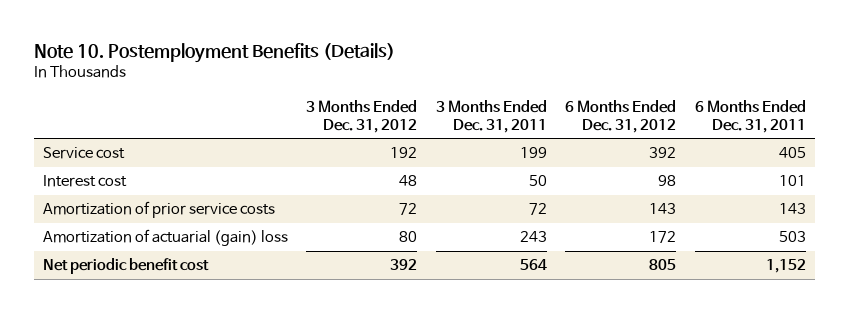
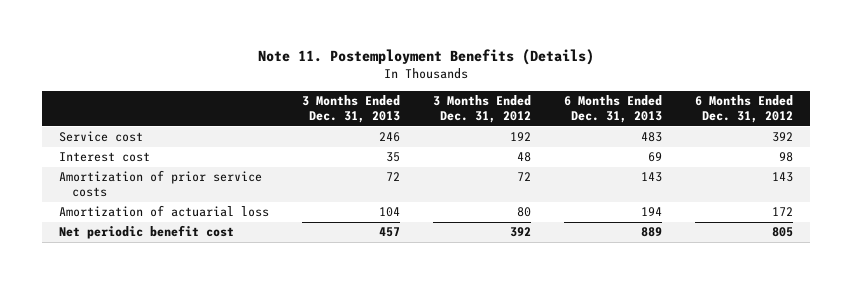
- Note 10. Postemployment Benefits (Details)
+ Note 11. Postemployment Benefits (Details)
- | 3 Months Ended Dec. 31, 2012 | 3 Months Ended Dec. 31, 2011 | 6 Months Ended Dec. 31, 2012 | 6 Months Ended Dec. 31, 2011
+ | 3 Months Ended Dec. 31, 2013 | 3 Months Ended Dec. 31, 2012 | 6 Months Ended Dec. 31, 2013 | 6 Months Ended Dec. 31, 2012
- Amortization of actuarial (gain) loss | 80 | 243 | 172 | 503
+ Amortization of actuarial loss | 104 | 80 | 194 | 172

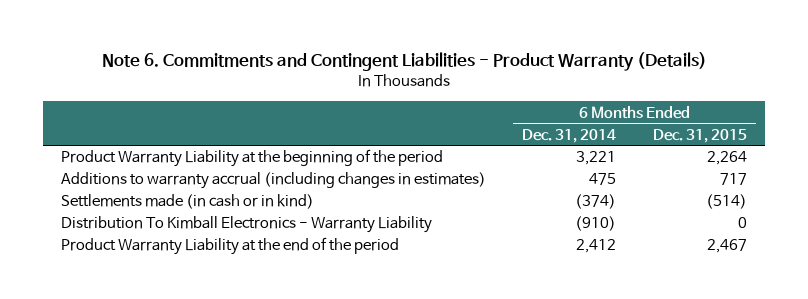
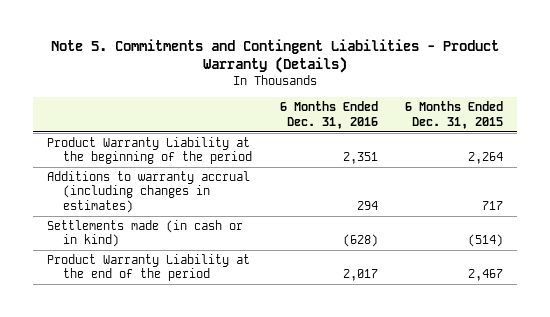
- Note 6. Commitments and Contingent Liabilities - Product Warranty (Details)
+ Note 5. Commitments and Contingent Liabilities - Product Warranty (Details)
- | 6 Months Ended Dec. 31, 2014 | 6 Months Ended Dec. 31, 2015
+ | 6 Months Ended Dec. 31, 2016 | 6 Months Ended Dec. 31, 2015
- Distribution To Kimball Electronics - Warranty Liability | (910) | 0

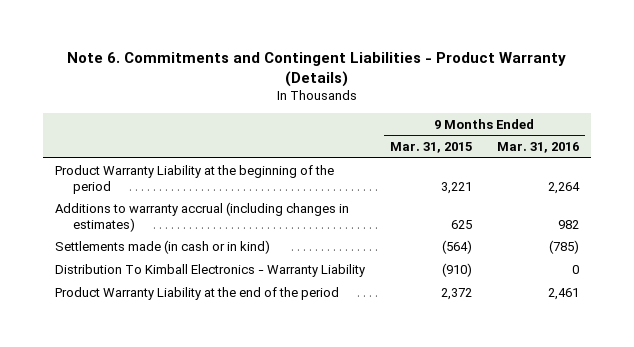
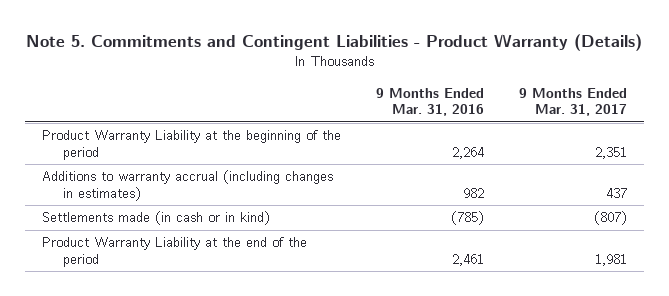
- Note 6. Commitments and Contingent Liabilities - Product Warranty (Details)
+ Note 5. Commitments and Contingent Liabilities - Product Warranty (Details)
- | 9 Months Ended Mar. 31, 2015 | 9 Months Ended Mar. 31, 2016
+ | 9 Months Ended Mar. 31, 2016 | 9 Months Ended Mar. 31, 2017
- Distribution To Kimball Electronics - Warranty Liability | (910) | 0

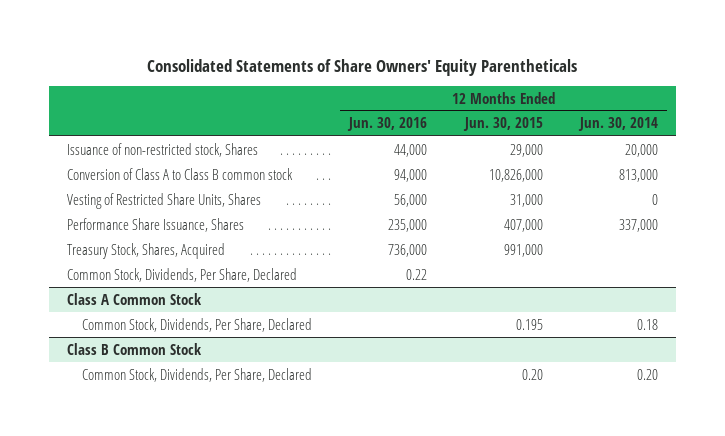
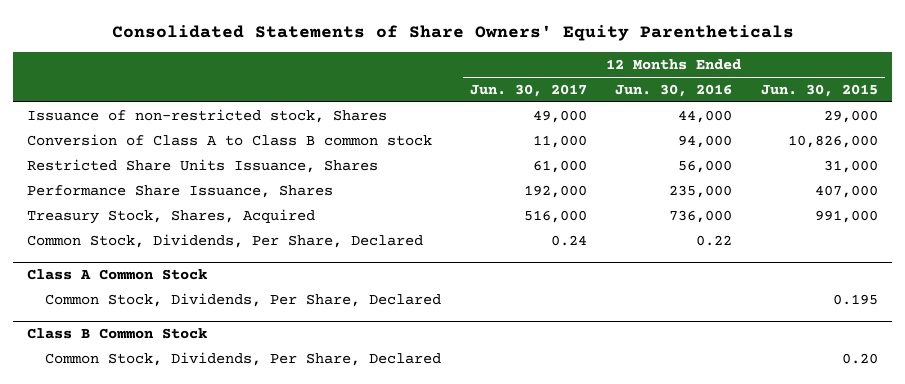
- | 12 Months Ended Jun. 30, 2016 | 12 Months Ended Jun. 30, 2015 | 12 Months Ended Jun. 30, 2014
+ | 12 Months Ended Jun. 30, 2017 | 12 Months Ended Jun. 30, 2016 | 12 Months Ended Jun. 30, 2015
- Vesting of Restricted Share Units, Shares | 56,000 | 31,000 | 0
+ Restricted Share Units Issuance, Shares | 61,000 | 56,000 | 31,000

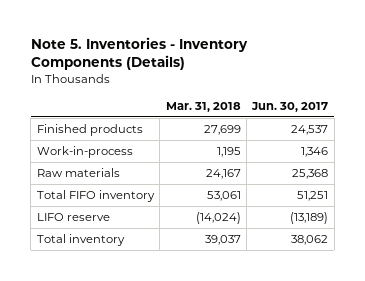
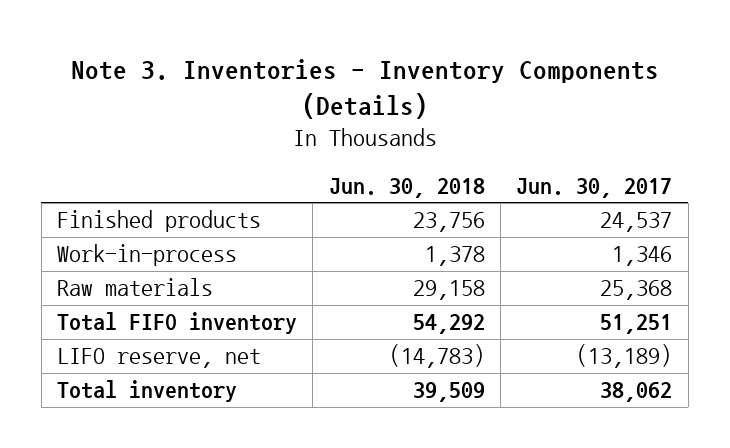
- Note 5. Inventories - Inventory Components (Details)
+ Note 3. Inventories - Inventory Components (Details)
- | Mar. 31, 2018 | Jun. 30, 2017
+ | Jun. 30, 2018 | Jun. 30, 2017
- LIFO reserve | (14,024) | (13,189)
+ LIFO reserve, net | (14,783) | (13,189)

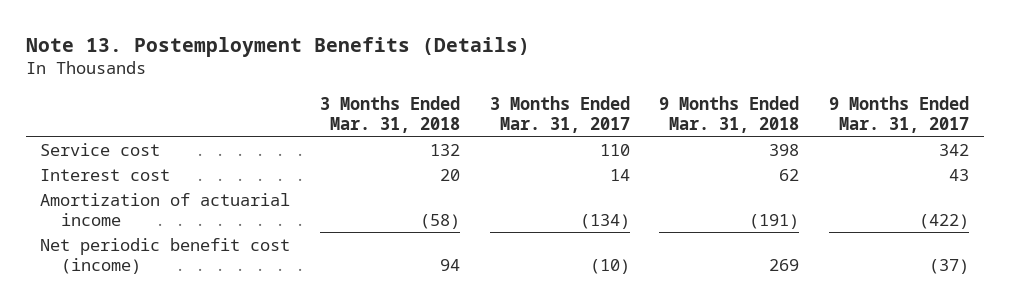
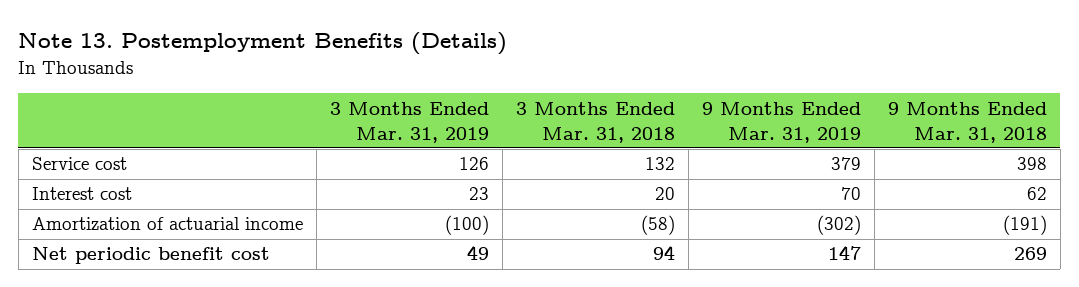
- | 3 Months Ended Mar. 31, 2018 | 3 Months Ended Mar. 31, 2017 | 9 Months Ended Mar. 31, 2018 | 9 Months Ended Mar. 31, 2017
+ | 3 Months Ended Mar. 31, 2019 | 3 Months Ended Mar. 31, 2018 | 9 Months Ended Mar. 31, 2019 | 9 Months Ended Mar. 31, 2018
- Net periodic benefit cost (income) | 94 | (10) | 269 | (37)
+ Net periodic benefit cost | 49 | 94 | 147 | 269

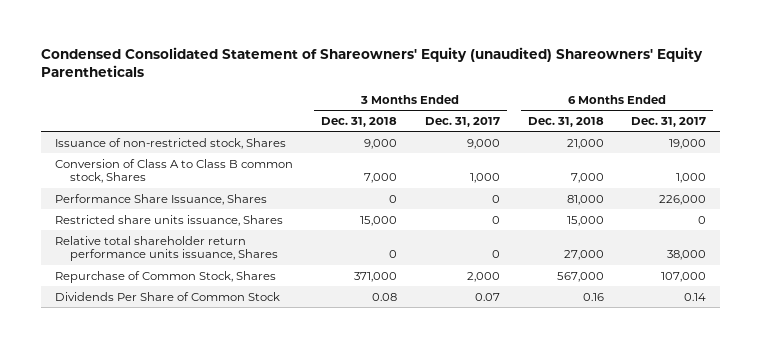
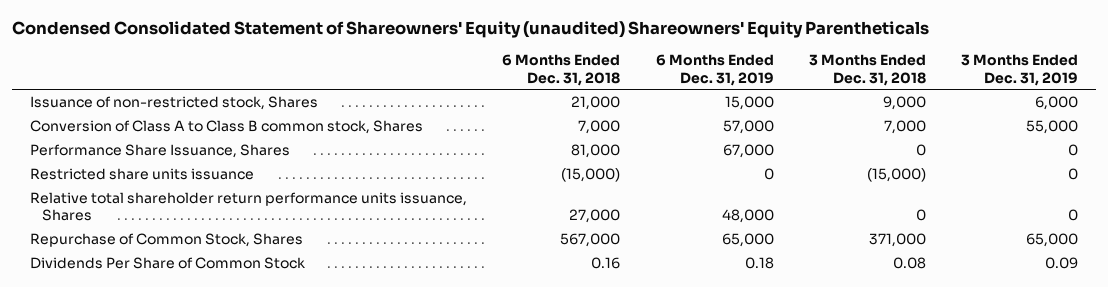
- | 3 Months Ended Dec. 31, 2018 | 3 Months Ended Dec. 31, 2017 | 6 Months Ended Dec. 31, 2018 | 6 Months Ended Dec. 31, 2017
+ | 6 Months Ended Dec. 31, 2018 | 6 Months Ended Dec. 31, 2019 | 3 Months Ended Dec. 31, 2018 | 3 Months Ended Dec. 31, 2019
- Restricted share units issuance, Shares | 15,000 | 0 | 15,000 | 0
+ Restricted share units issuance | (15,000) | 0 | (15,000) | 0

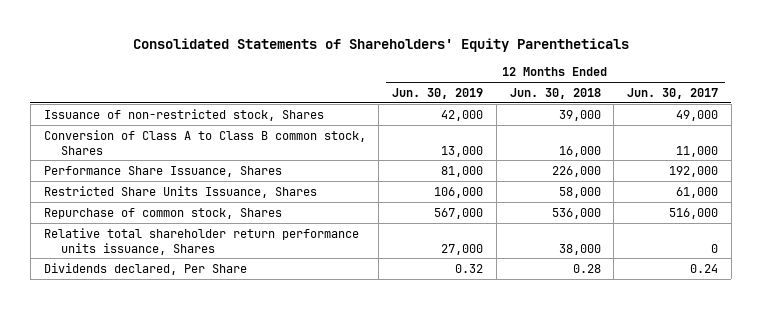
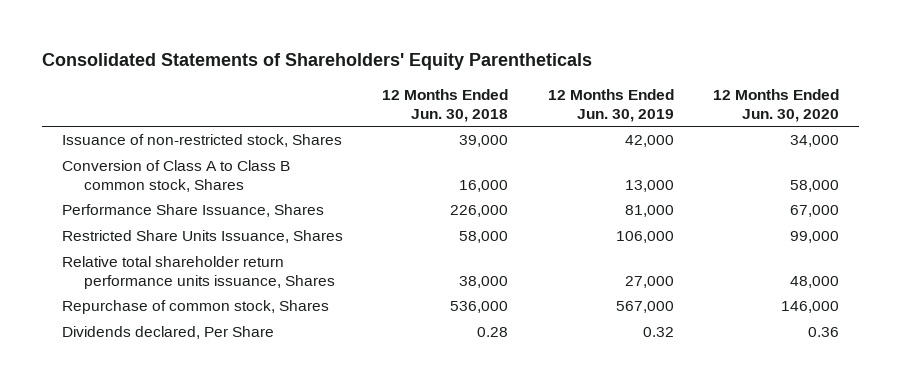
- | 12 Months Ended Jun. 30, 2019 | 12 Months Ended Jun. 30, 2018 | 12 Months Ended Jun. 30, 2017
+ | 12 Months Ended Jun. 30, 2018 | 12 Months Ended Jun. 30, 2019 | 12 Months Ended Jun. 30, 2020
moved down: Repurchase of common stock, Shares | 536,000 | 567,000 | 146,000

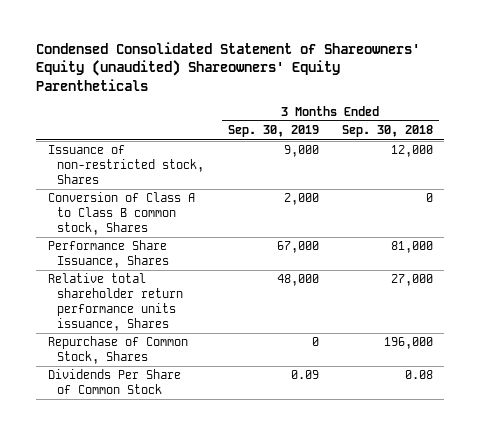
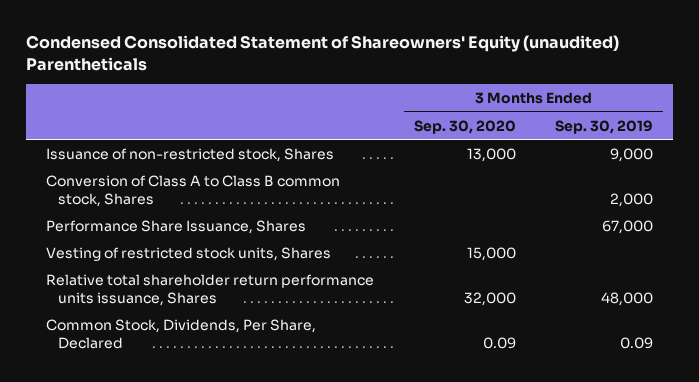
- Condensed Consolidated Statement of Shareowners' Equity (unaudited) Shareowners' Equity Parentheticals
+ Condensed Consolidated Statement of Shareowners' Equity (unaudited) Parentheticals
- | 3 Months Ended Sep. 30, 2019 | 3 Months Ended Sep. 30, 2018
+ | 3 Months Ended Sep. 30, 2020 | 3 Months Ended Sep. 30, 2019
+ Vesting of restricted stock units, Shares | 15,000 |
- Repurchase of Common Stock, Shares | 0 | 196,000
- Dividends Per Share of Common Stock | 0.09 | 0.08
+ Common Stock, Dividends, Per Share, Declared | 0.09 | 0.09

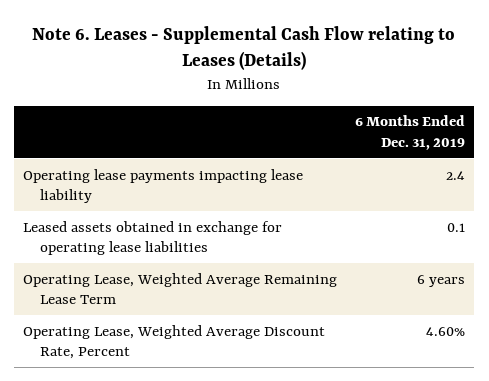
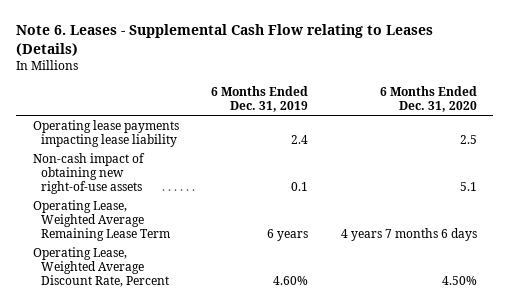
- | 6 Months Ended Dec. 31, 2019
+ | 6 Months Ended Dec. 31, 2019 | 6 Months Ended Dec. 31, 2020
- Leased assets obtained in exchange for operating lease liabilities | 0.1
+ Non-cash impact of obtaining new right-of-use assets | 0.1 | 5.1

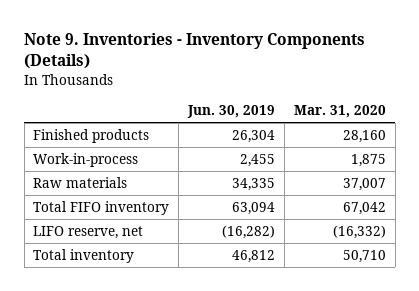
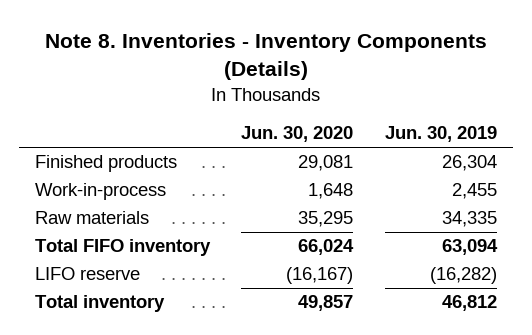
- Note 9. Inventories - Inventory Components (Details)
+ Note 8. Inventories - Inventory Components (Details)
- | Jun. 30, 2019 | Mar. 31, 2020
+ | Jun. 30, 2020 | Jun. 30, 2019
- LIFO reserve, net | (16,282) | (16,332)
+ LIFO reserve | (16,167) | (16,282)

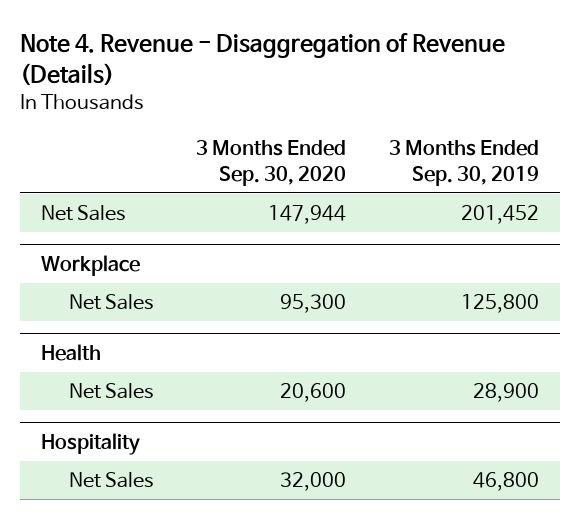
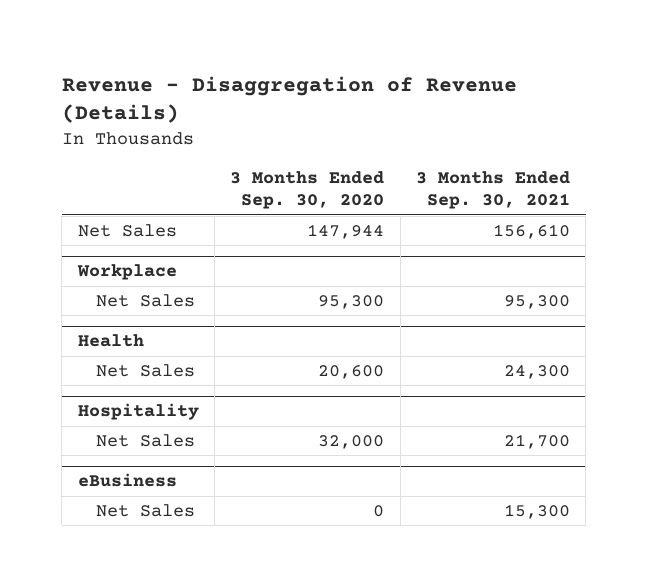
- Note 4. Revenue - Disaggregation of Revenue (Details)
+ Revenue - Disaggregation of Revenue (Details)
- | 3 Months Ended Sep. 30, 2020 | 3 Months Ended Sep. 30, 2019
+ | 3 Months Ended Sep. 30, 2020 | 3 Months Ended Sep. 30, 2021
+ eBusiness
+ Net Sales | 0 | 15,300

